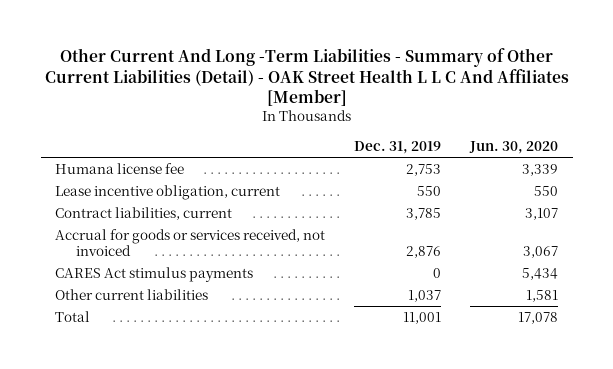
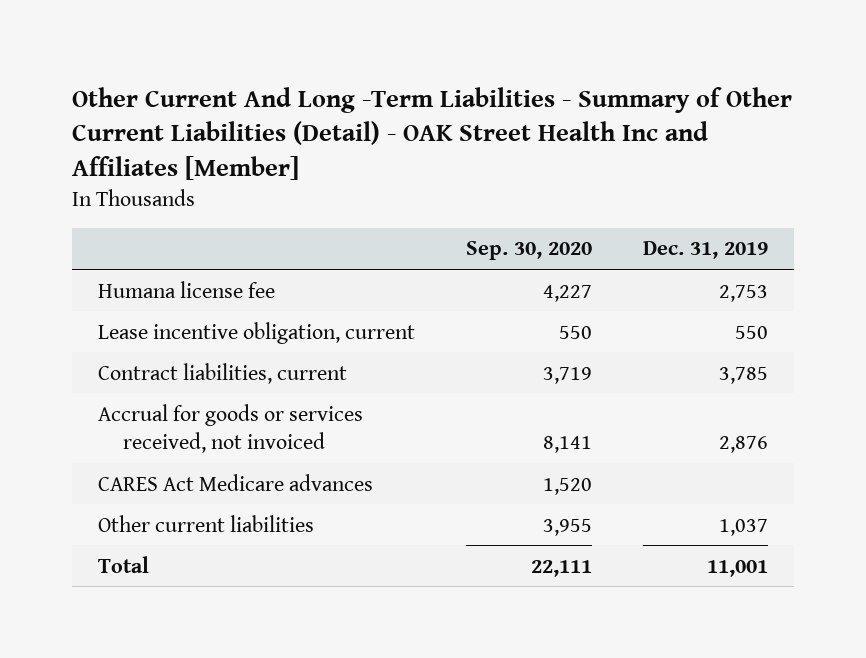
- Other Current And Long -Term Liabilities - Summary of Other Current Liabilities (Detail) - OAK Street Health L L C And Affiliates [Member]
+ Other Current And Long -Term Liabilities - Summary of Other Current Liabilities (Detail) - OAK Street Health Inc and Affiliates [Member]
- | Dec. 31, 2019 | Jun. 30, 2020
+ | Sep. 30, 2020 | Dec. 31, 2019
- CARES Act stimulus payments | 0 | 5,434
+ CARES Act Medicare advances | 1,520 |

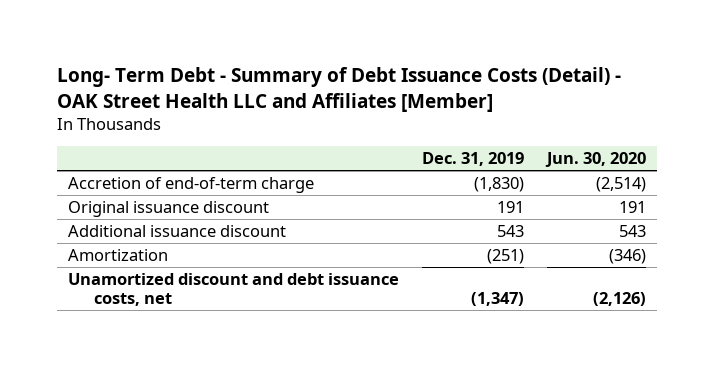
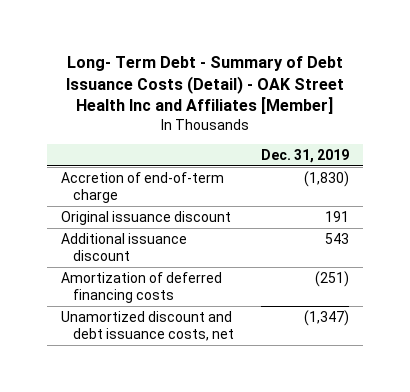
- Long- Term Debt - Summary of Debt Issuance Costs (Detail) - OAK Street Health LLC and Affiliates [Member]
+ Long- Term Debt - Summary of Debt Issuance Costs (Detail) - OAK Street Health Inc and Affiliates [Member]
- | Dec. 31, 2019 | Jun. 30, 2020
+ | Dec. 31, 2019
- Amortization | (251) | (346)
+ Amortization of deferred financing costs | (251)

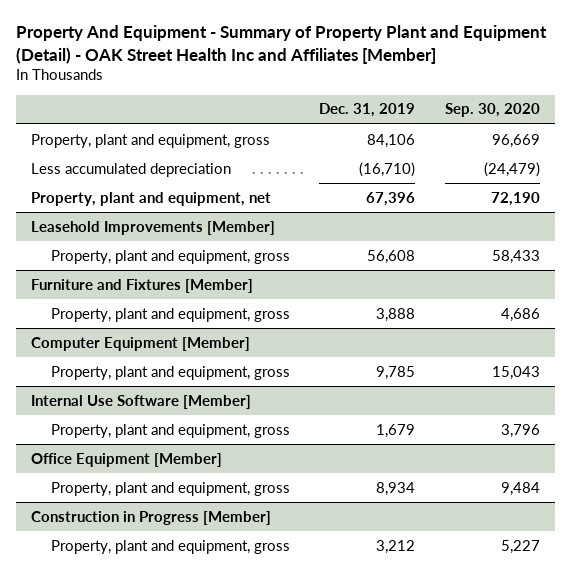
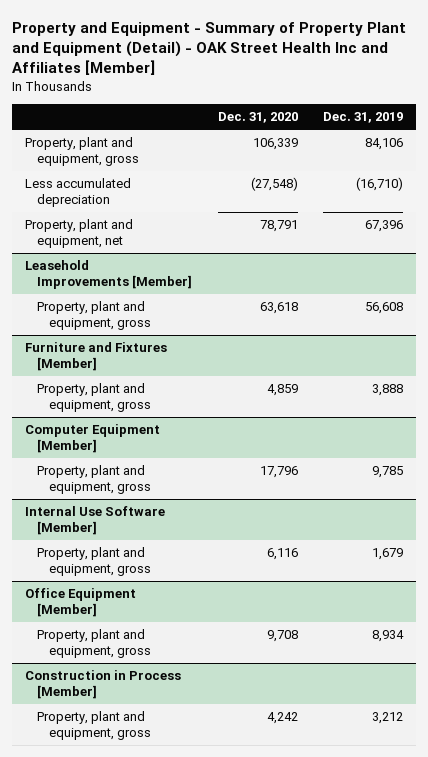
- Property And Equipment - Summary of Property Plant and Equipment (Detail) - OAK Street Health Inc and Affiliates [Member]
+ Property and Equipment - Summary of Property Plant and Equipment (Detail) - OAK Street Health Inc and Affiliates [Member]
- | Dec. 31, 2019 | Sep. 30, 2020
+ | Dec. 31, 2020 | Dec. 31, 2019
- Construction in Progress [Member]
+ Construction in Process [Member]

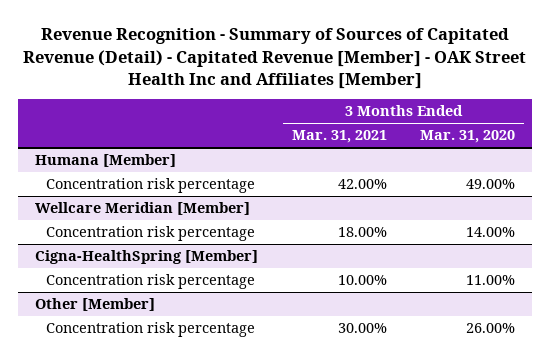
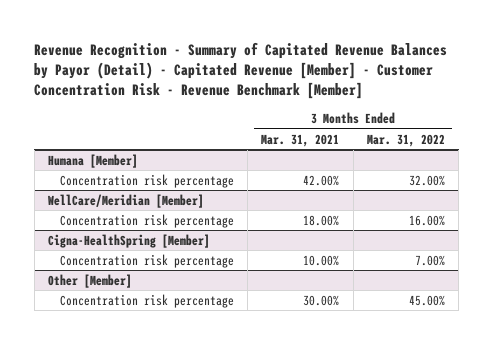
- Revenue Recognition - Summary of Sources of Capitated Revenue (Detail) - Capitated Revenue [Member] - OAK Street Health Inc and Affiliates [Member]
+ Revenue Recognition - Summary of Capitated Revenue Balances by Payor (Detail) - Capitated Revenue [Member] - Customer Concentration Risk - Revenue Benchmark [Member]
- | 3 Months Ended Mar. 31, 2021 | 3 Months Ended Mar. 31, 2020
+ | 3 Months Ended Mar. 31, 2021 | 3 Months Ended Mar. 31, 2022
- Wellcare Meridian [Member]
+ WellCare/Meridian [Member]

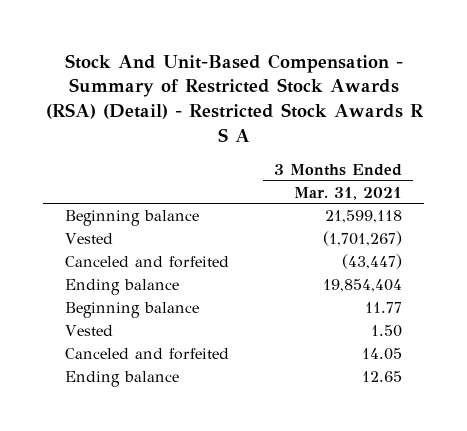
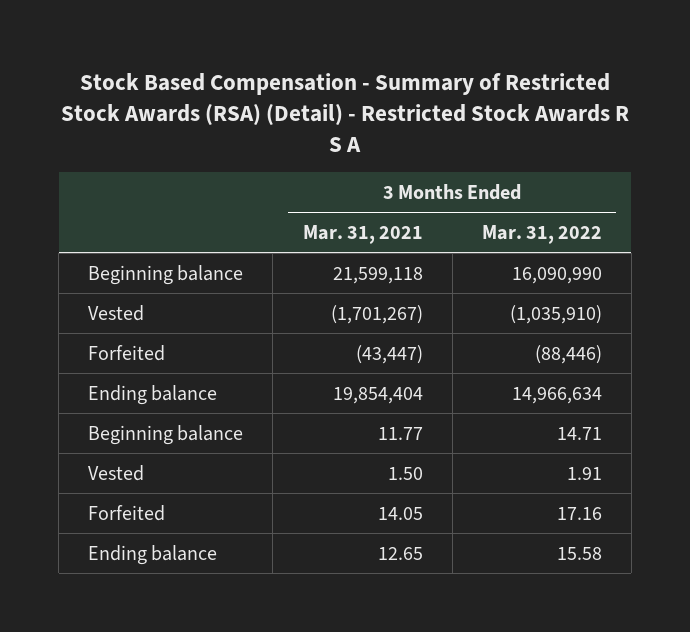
- Stock And Unit-Based Compensation - Summary of Restricted Stock Awards (RSA) (Detail) - Restricted Stock Awards R S A
+ Stock Based Compensation - Summary of Restricted Stock Awards (RSA) (Detail) - Restricted Stock Awards R S A
- | 3 Months Ended Mar. 31, 2021
+ | 3 Months Ended Mar. 31, 2021 | 3 Months Ended Mar. 31, 2022
- Canceled and forfeited | (43,447)
+ Forfeited | (43,447) | (88,446)
- Canceled and forfeited | 14.05
+ Forfeited | 14.05 | 17.16

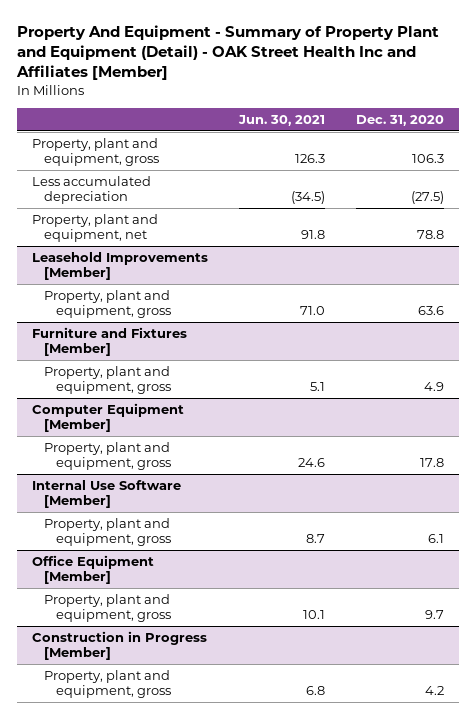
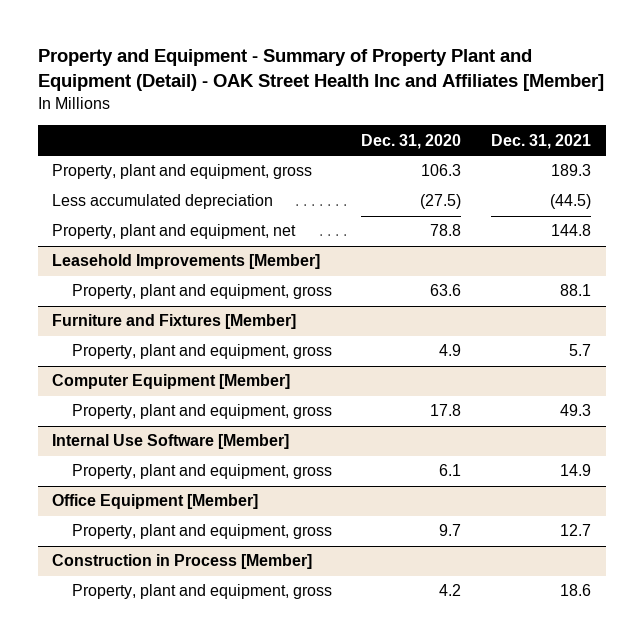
- Property And Equipment - Summary of Property Plant and Equipment (Detail) - OAK Street Health Inc and Affiliates [Member]
+ Property and Equipment - Summary of Property Plant and Equipment (Detail) - OAK Street Health Inc and Affiliates [Member]
- | Jun. 30, 2021 | Dec. 31, 2020
+ | Dec. 31, 2020 | Dec. 31, 2021
- Construction in Progress [Member]
+ Construction in Process [Member]

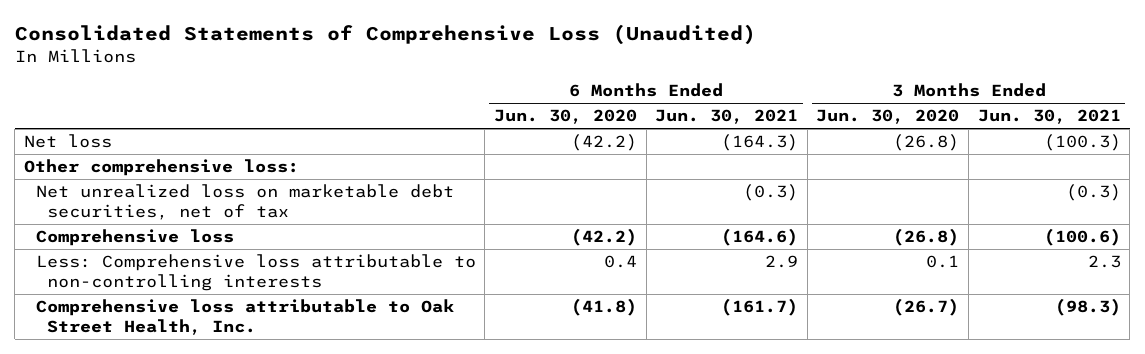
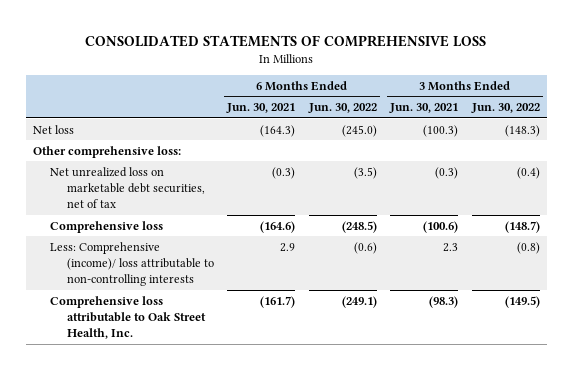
- Consolidated Statements of Comprehensive Loss (Unaudited)
+ CONSOLIDATED STATEMENTS OF COMPREHENSIVE LOSS
- | 6 Months Ended Jun. 30, 2020 | 6 Months Ended Jun. 30, 2021 | 3 Months Ended Jun. 30, 2020 | 3 Months Ended Jun. 30, 2021
+ | 6 Months Ended Jun. 30, 2021 | 6 Months Ended Jun. 30, 2022 | 3 Months Ended Jun. 30, 2021 | 3 Months Ended Jun. 30, 2022
- Less: Comprehensive loss attributable to non-controlling interests | 0.4 | 2.9 | 0.1 | 2.3
+ Less: Comprehensive (income)/ loss attributable to non-controlling interests | 2.9 | (0.6) | 2.3 | (0.8)

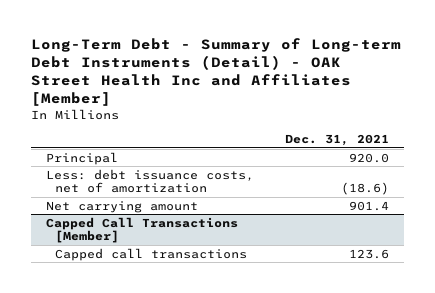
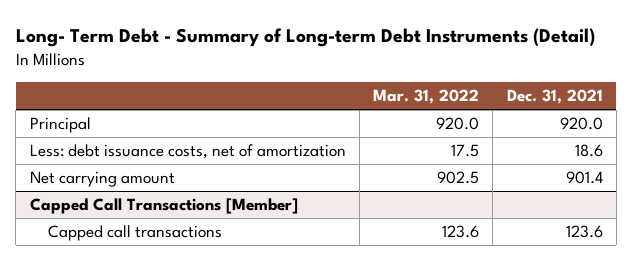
- Long-Term Debt - Summary of Long-term Debt Instruments (Detail) - OAK Street Health Inc and Affiliates [Member]
+ Long- Term Debt - Summary of Long-term Debt Instruments (Detail)
- | Dec. 31, 2021
+ | Mar. 31, 2022 | Dec. 31, 2021
- Less: debt issuance costs, net of amortization | (18.6)
+ Less: debt issuance costs, net of amortization | 17.5 | 18.6

